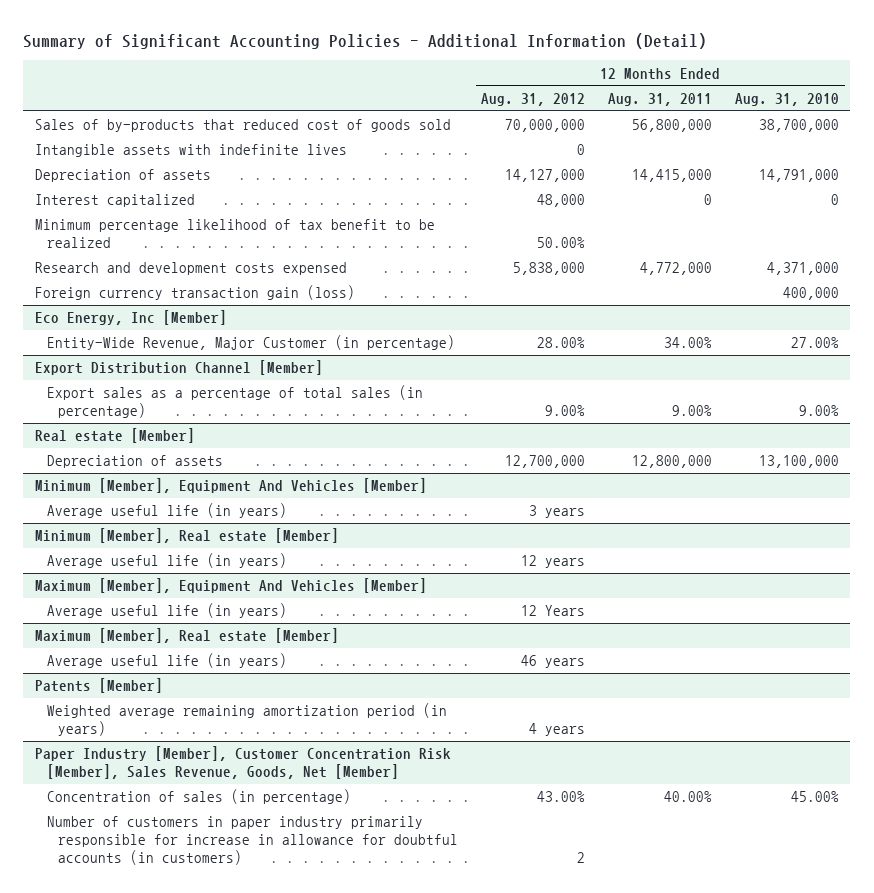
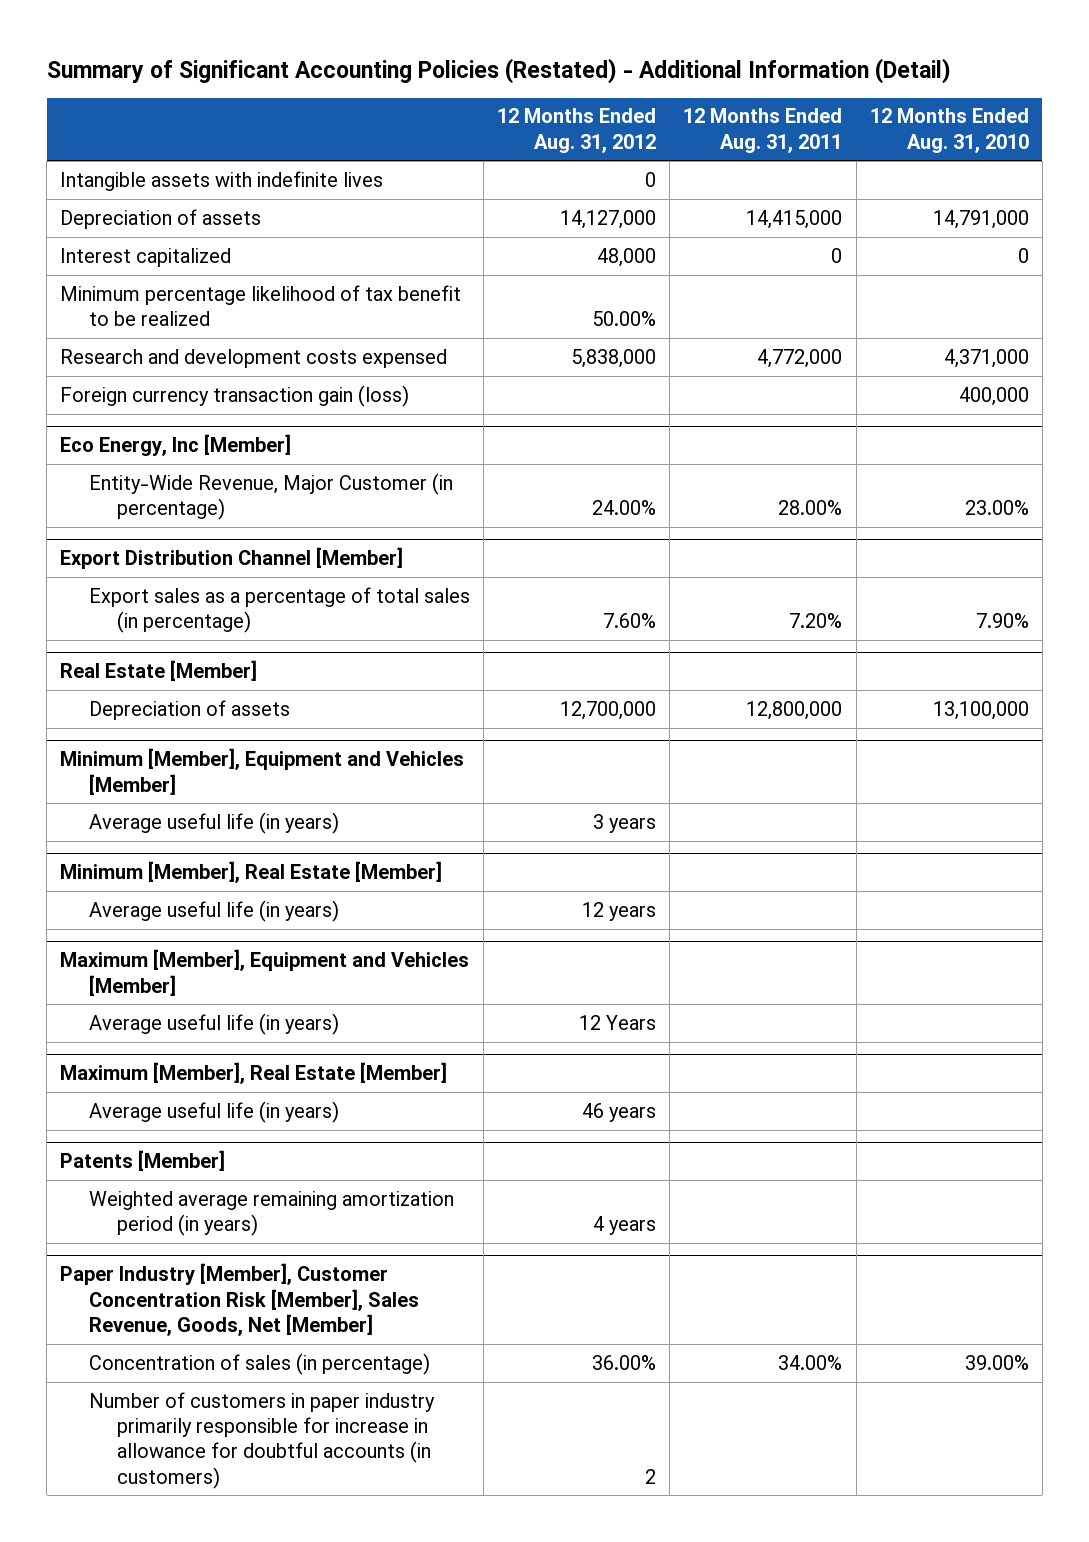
- Summary of Significant Accounting Policies - Additional Information (Detail)
+ Summary of Significant Accounting Policies (Restated) - Additional Information (Detail)
- Sales of by-products that reduced cost of goods sold | 70,000,000 | 56,800,000 | 38,700,000
@ Eco Energy, Inc [Member]
- Entity-Wide Revenue, Major Customer (in percentage) | 28.00% | 34.00% | 27.00%
+ Entity-Wide Revenue, Major Customer (in percentage) | 24.00% | 28.00% | 23.00%
@ Export Distribution Channel [Member]
- Export sales as a percentage of total sales (in percentage) | 9.00% | 9.00% | 9.00%
- Real estate [Member]
@ Export Distribution Channel [Member]
+ Export sales as a percentage of total sales (in percentage) | 7.60% | 7.20% | 7.90%
+ Real Estate [Member]
- Minimum [Member], Equipment And Vehicles [Member]
+ Minimum [Member], Equipment and Vehicles [Member]
- Minimum [Member], Real estate [Member]
+ Minimum [Member], Real Estate [Member]
- Maximum [Member], Equipment And Vehicles [Member]
+ Maximum [Member], Equipment and Vehicles [Member]
- Maximum [Member], Real estate [Member]
+ Maximum [Member], Real Estate [Member]
@ Paper Industry [Member], Customer Concentration Risk [Member], Sales Revenue, Goods, Net [Member]
- Concentration of sales (in percentage) | 43.00% | 40.00% | 45.00%
+ Concentration of sales (in percentage) | 36.00% | 34.00% | 39.00%

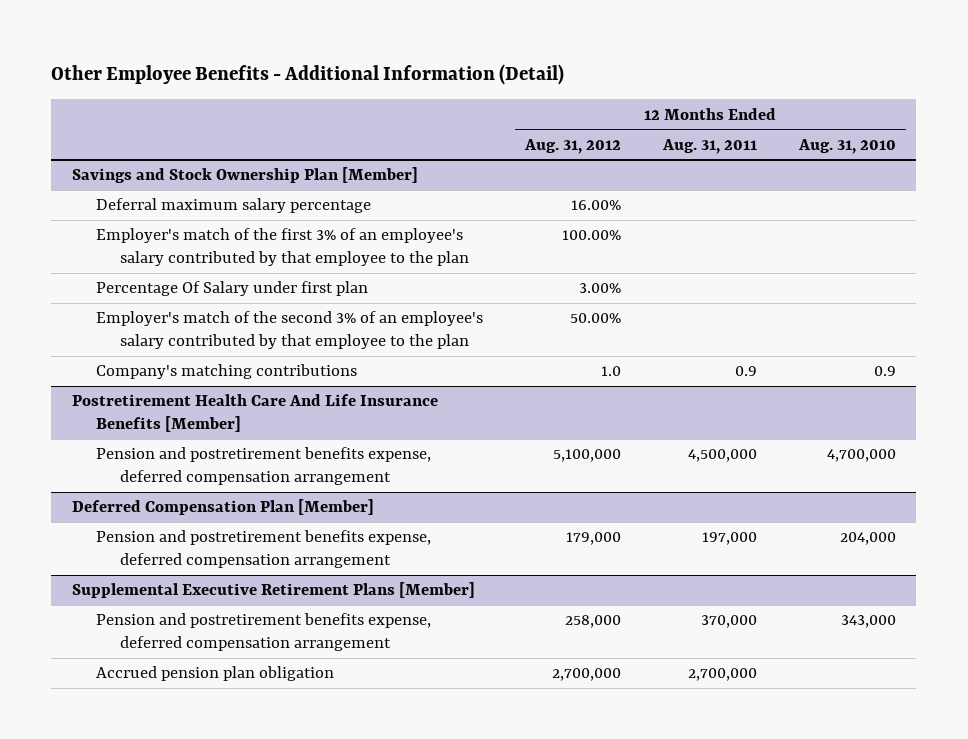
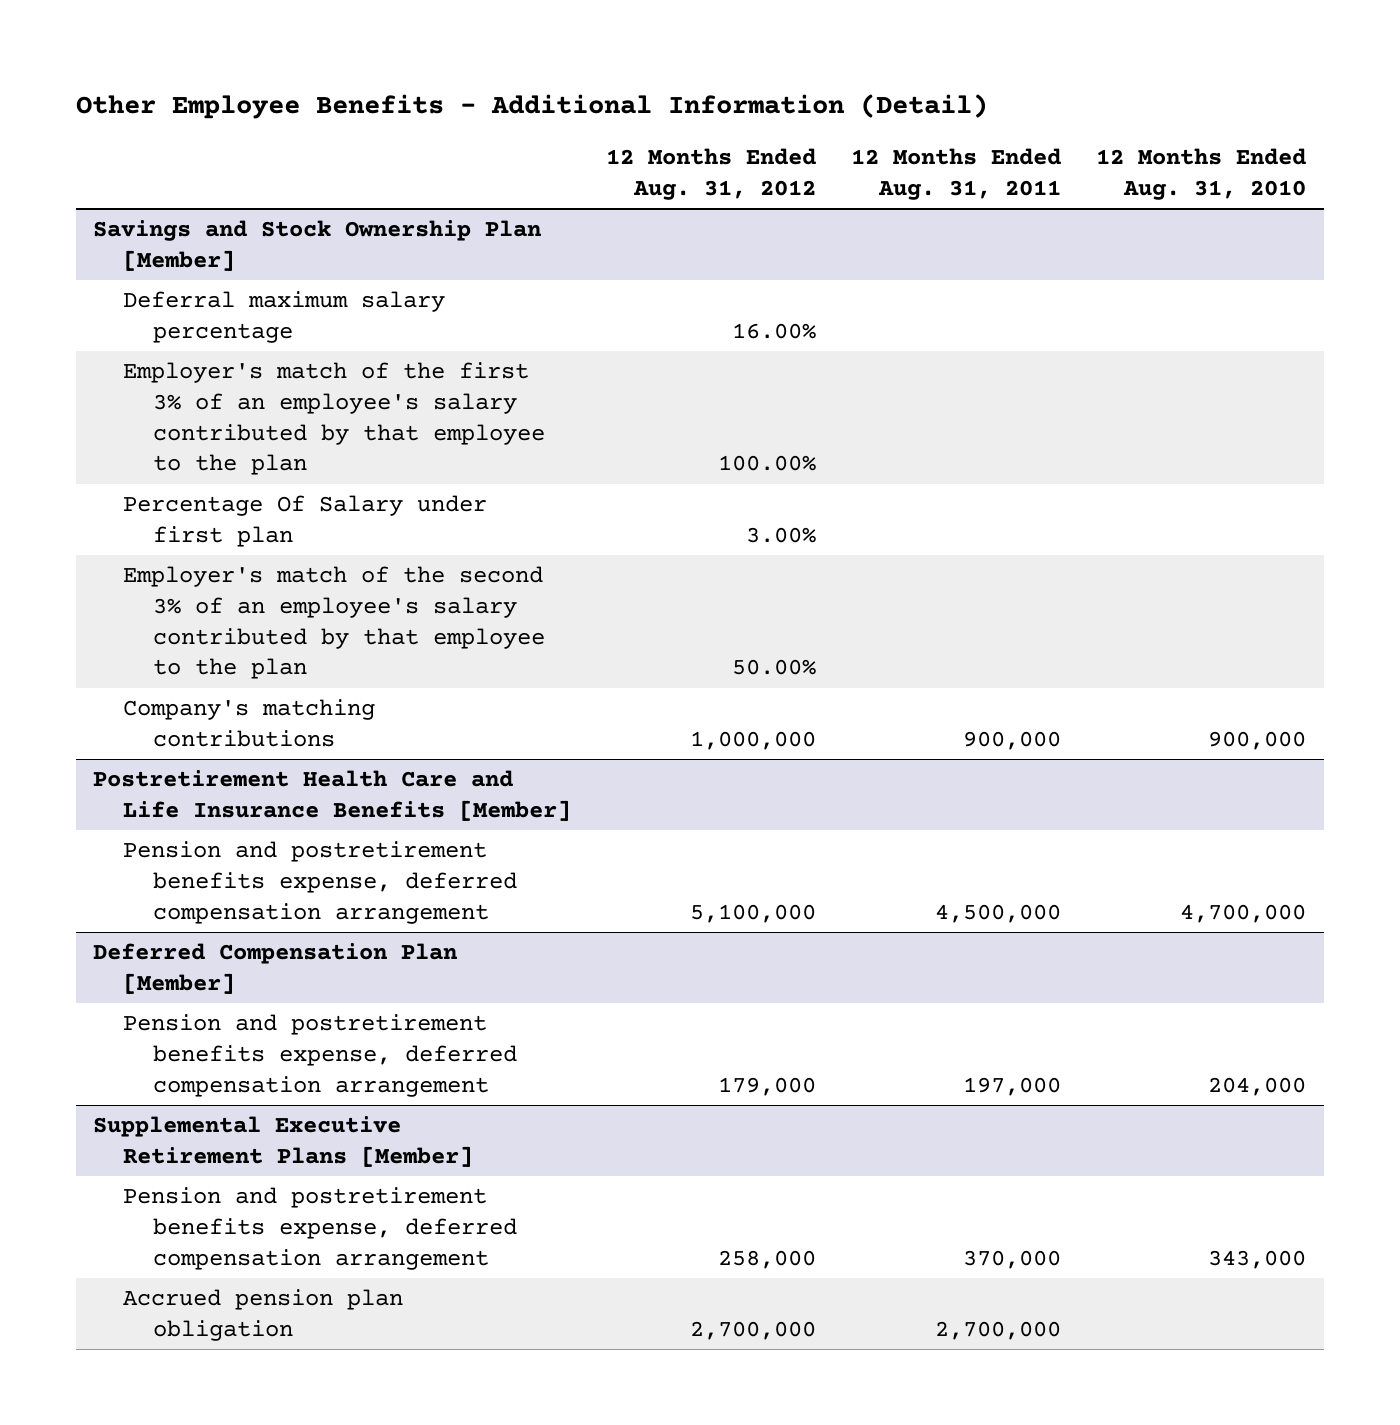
@ Savings and Stock Ownership Plan [Member]
- Company's matching contributions | 1.0 | 0.9 | 0.9
- Postretirement Health Care And Life Insurance Benefits [Member]
@ Savings and Stock Ownership Plan [Member]
+ Company's matching contributions | 1,000,000 | 900,000 | 900,000
+ Postretirement Health Care and Life Insurance Benefits [Member]

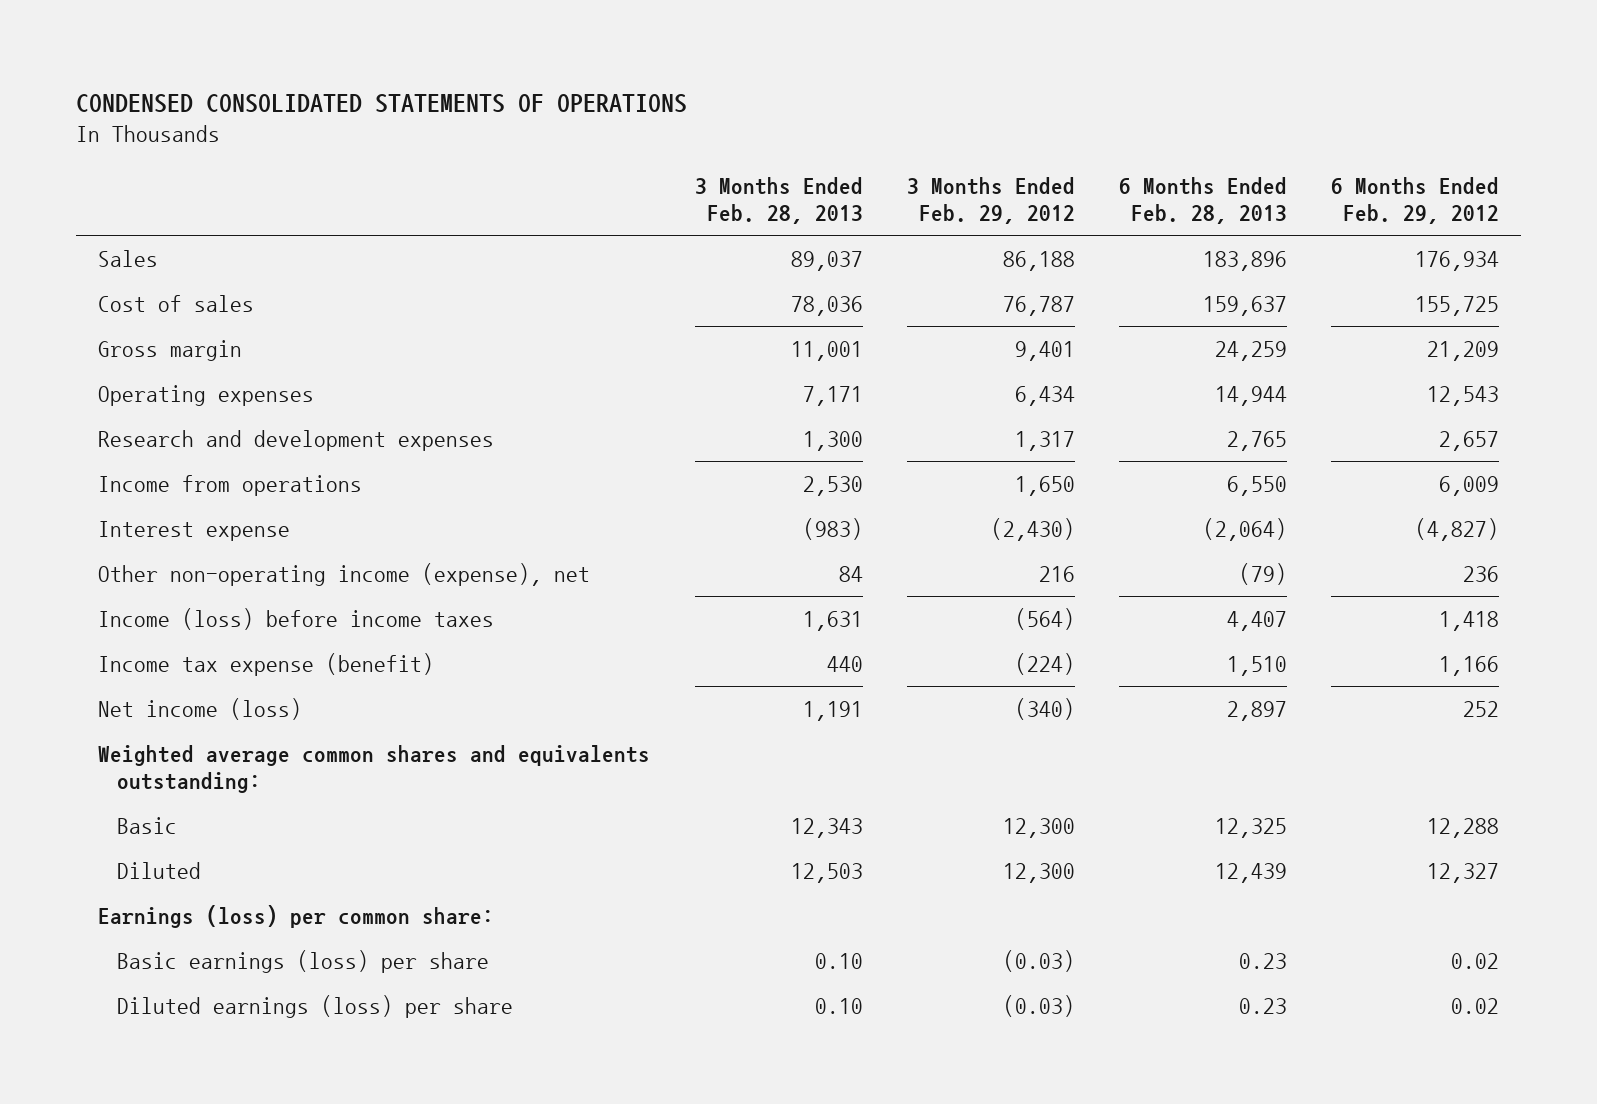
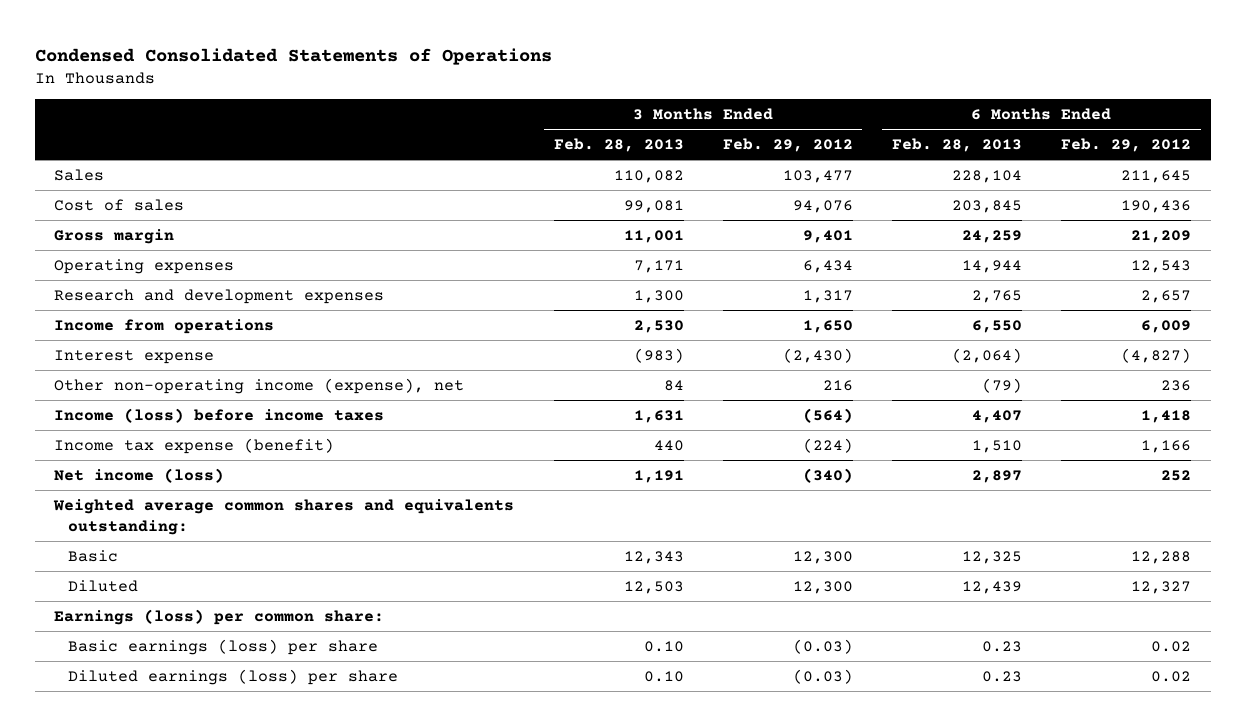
- CONDENSED CONSOLIDATED STATEMENTS OF OPERATIONS
+ Condensed Consolidated Statements of Operations
- Sales | 89,037 | 86,188 | 183,896 | 176,934
- Cost of sales | 78,036 | 76,787 | 159,637 | 155,725
+ Sales | 110,082 | 103,477 | 228,104 | 211,645
+ Cost of sales | 99,081 | 94,076 | 203,845 | 190,436

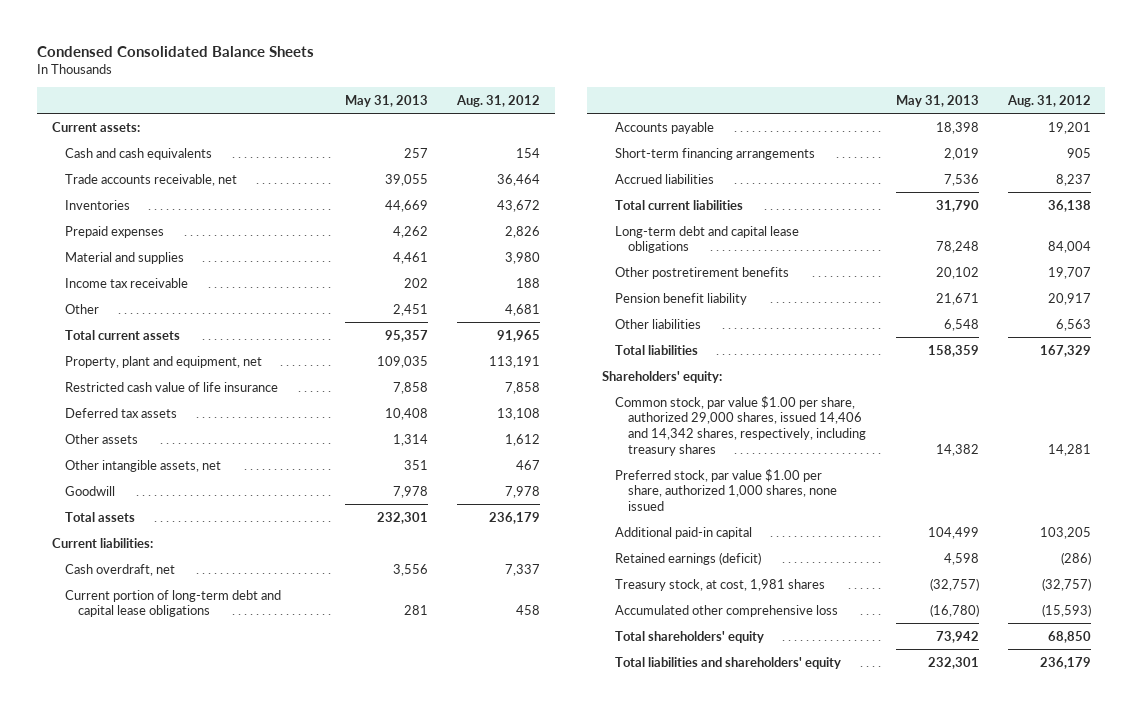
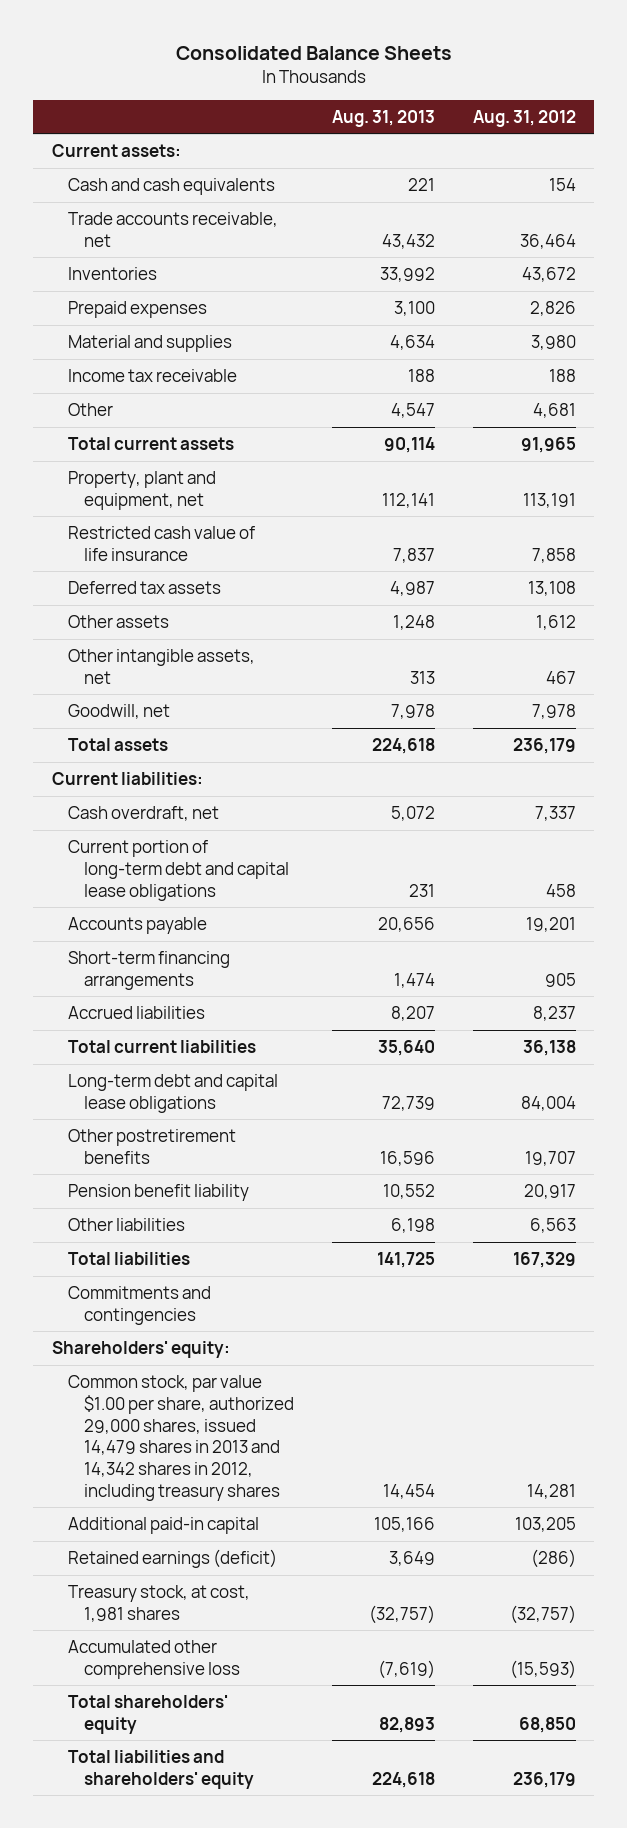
- Condensed Consolidated Balance Sheets
+ Consolidated Balance Sheets
- | May 31, 2013 | Aug. 31, 2012
+ | Aug. 31, 2013 | Aug. 31, 2012
- Goodwill | 7,978 | 7,978
+ Goodwill, net | 7,978 | 7,978
+ Commitments and contingencies
- Common stock, par value $1.00 per share, authorized 29,000 shares, issued 14,406 and 14,342 shares, respectively, including treasury shares | 14,382 | 14,281
- Preferred stock, par value $1.00 per share, authorized 1,000 shares, none issued
+ Common stock, par value $1.00 per share, authorized 29,000 shares, issued 14,479 shares in 2013 and 14,342 shares in 2012, including treasury shares | 14,454 | 14,281

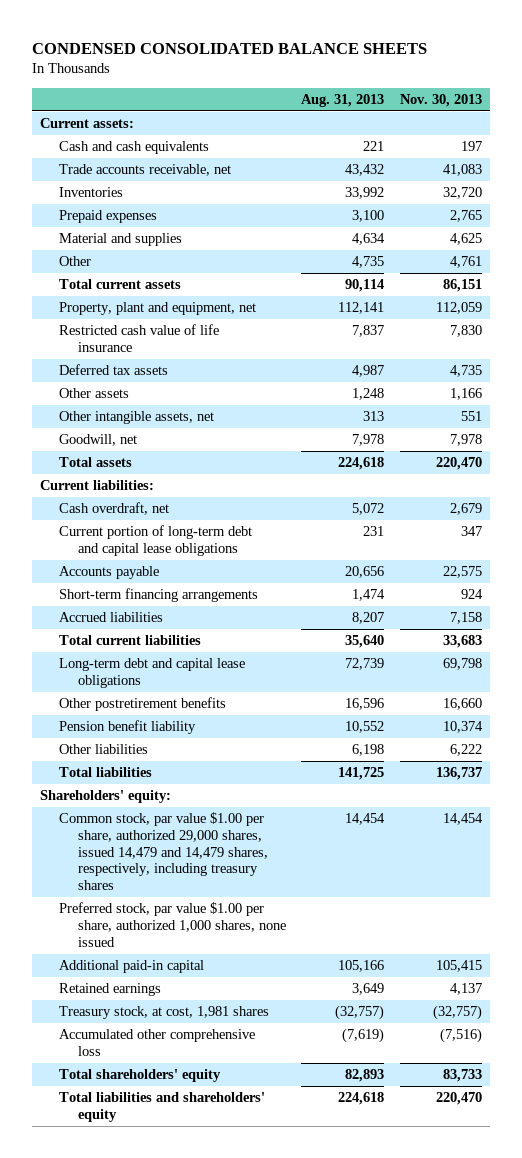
- Consolidated Balance Sheets
+ CONDENSED CONSOLIDATED BALANCE SHEETS
- | Aug. 31, 2013 | Aug. 31, 2012
+ | Aug. 31, 2013 | Nov. 30, 2013
- Income tax receivable | 188 | 188
- Other | 4,547 | 4,681
+ Other | 4,735 | 4,761
- Commitments and contingencies
- Common stock, par value $1.00 per share, authorized 29,000 shares, issued 14,479 shares in 2013 and 14,342 shares in 2012, including treasury shares | 14,454 | 14,281
+ Common stock, par value $1.00 per share, authorized 29,000 shares, issued 14,479 and 14,479 shares, respectively, including treasury shares | 14,454 | 14,454
+ Preferred stock, par value $1.00 per share, authorized 1,000 shares, none issued
- Retained earnings (deficit) | 3,649 | (286)
+ Retained earnings | 3,649 | 4,137

